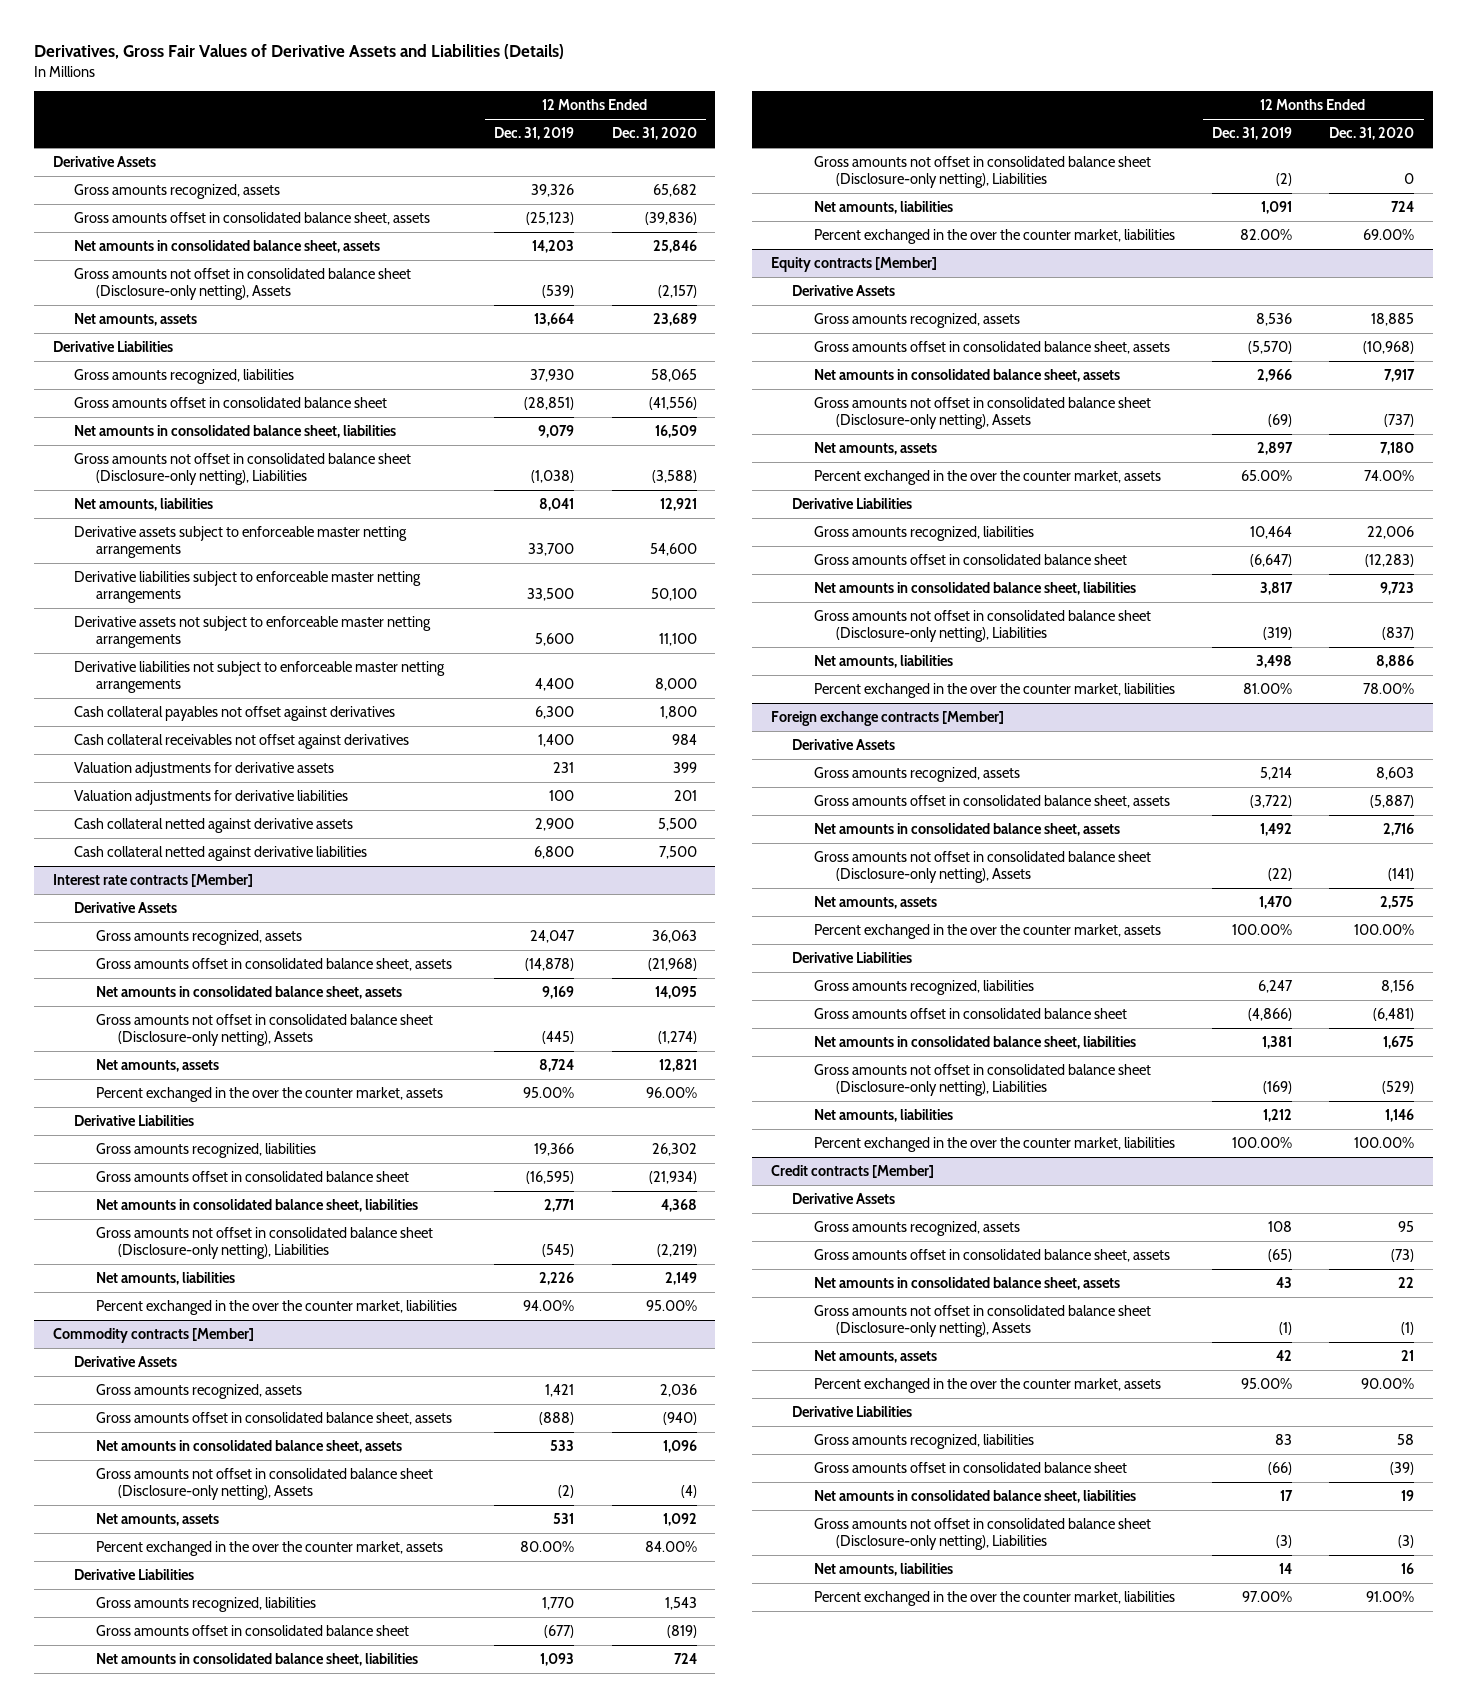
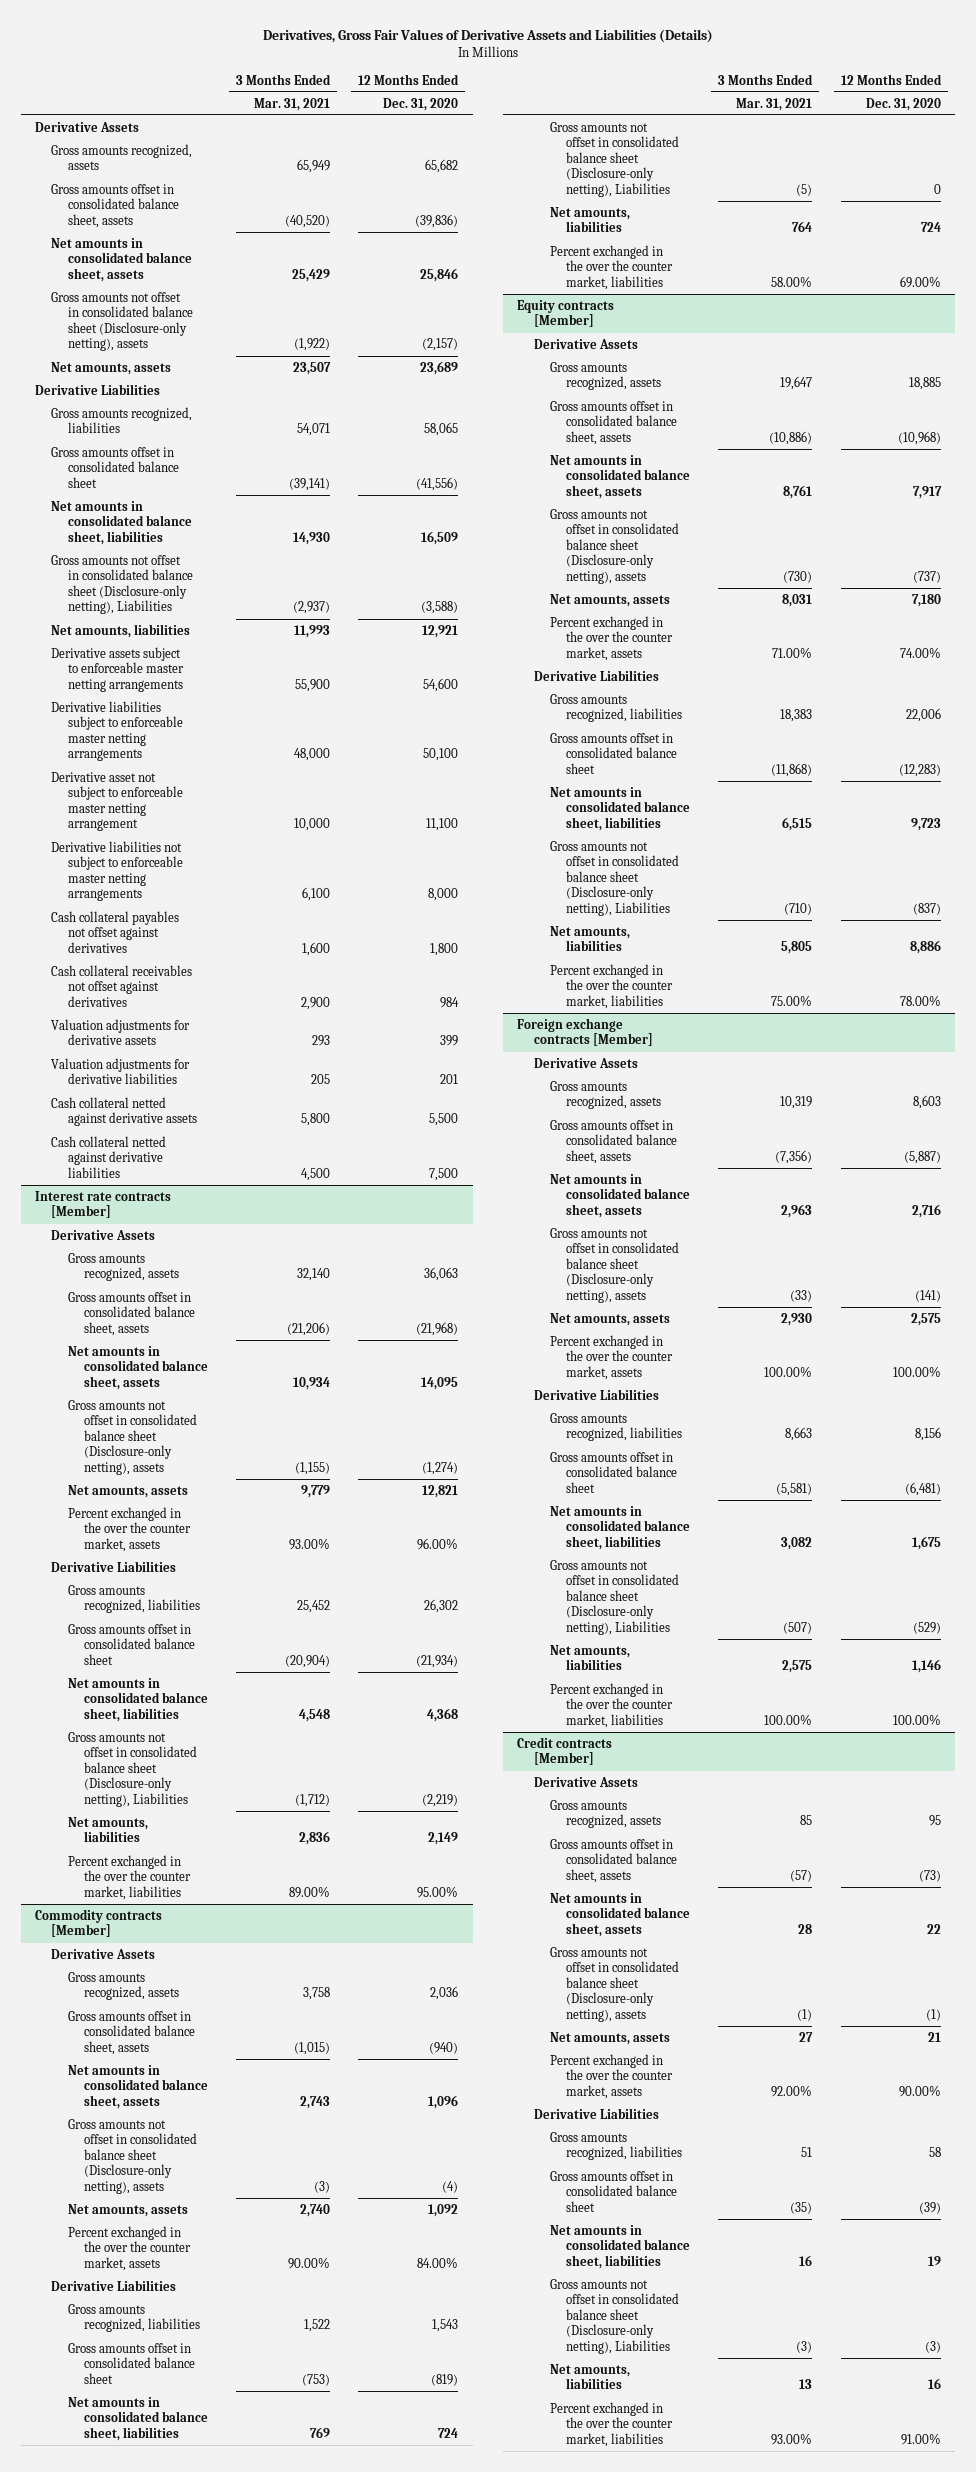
- | 12 Months Ended Dec. 31, 2019 | 12 Months Ended Dec. 31, 2020
+ | 3 Months Ended Mar. 31, 2021 | 12 Months Ended Dec. 31, 2020
- Gross amounts not offset in consolidated balance sheet (Disclosure-only netting), Assets | (539) | (2,157)
+ Gross amounts not offset in consolidated balance sheet (Disclosure-only netting), assets | (1,922) | (2,157)
- Derivative assets not subject to enforceable master netting arrangements | 5,600 | 11,100
+ Derivative asset not subject to enforceable master netting arrangement | 10,000 | 11,100
@ Interest rate contracts [Member]
- Gross amounts not offset in consolidated balance sheet (Disclosure-only netting), Assets | (445) | (1,274)
+ Gross amounts not offset in consolidated balance sheet (Disclosure-only netting), assets | (1,155) | (1,274)
@ Commodity contracts [Member]
- Gross amounts not offset in consolidated balance sheet (Disclosure-only netting), Assets | (2) | (4)
+ Gross amounts not offset in consolidated balance sheet (Disclosure-only netting), assets | (3) | (4)
@ Equity contracts [Member]
- Gross amounts not offset in consolidated balance sheet (Disclosure-only netting), Assets | (69) | (737)
+ Gross amounts not offset in consolidated balance sheet (Disclosure-only netting), assets | (730) | (737)
@ Foreign exchange contracts [Member]
- Gross amounts not offset in consolidated balance sheet (Disclosure-only netting), Assets | (22) | (141)
+ Gross amounts not offset in consolidated balance sheet (Disclosure-only netting), assets | (33) | (141)
@ Credit contracts [Member]
- Gross amounts not offset in consolidated balance sheet (Disclosure-only netting), Assets | (1) | (1)
+ Gross amounts not offset in consolidated balance sheet (Disclosure-only netting), assets | (1) | (1)

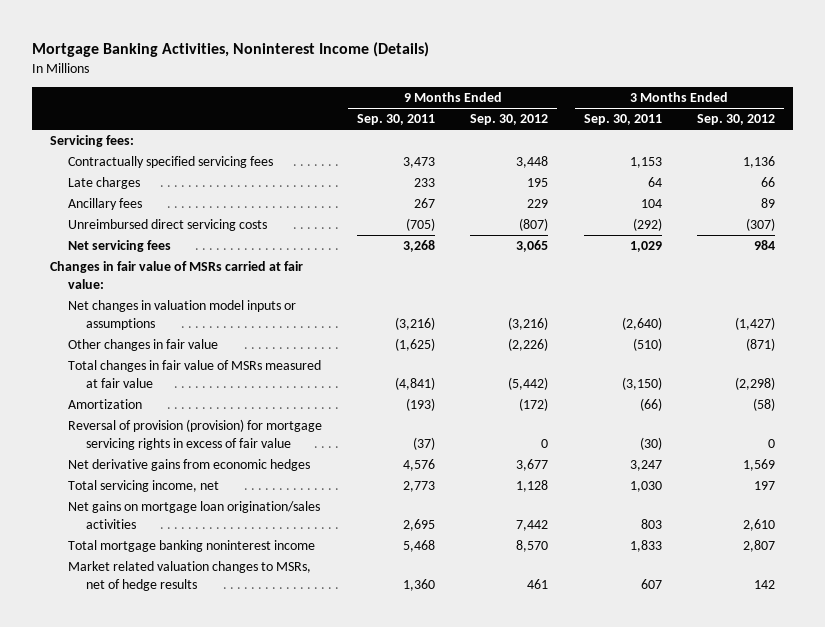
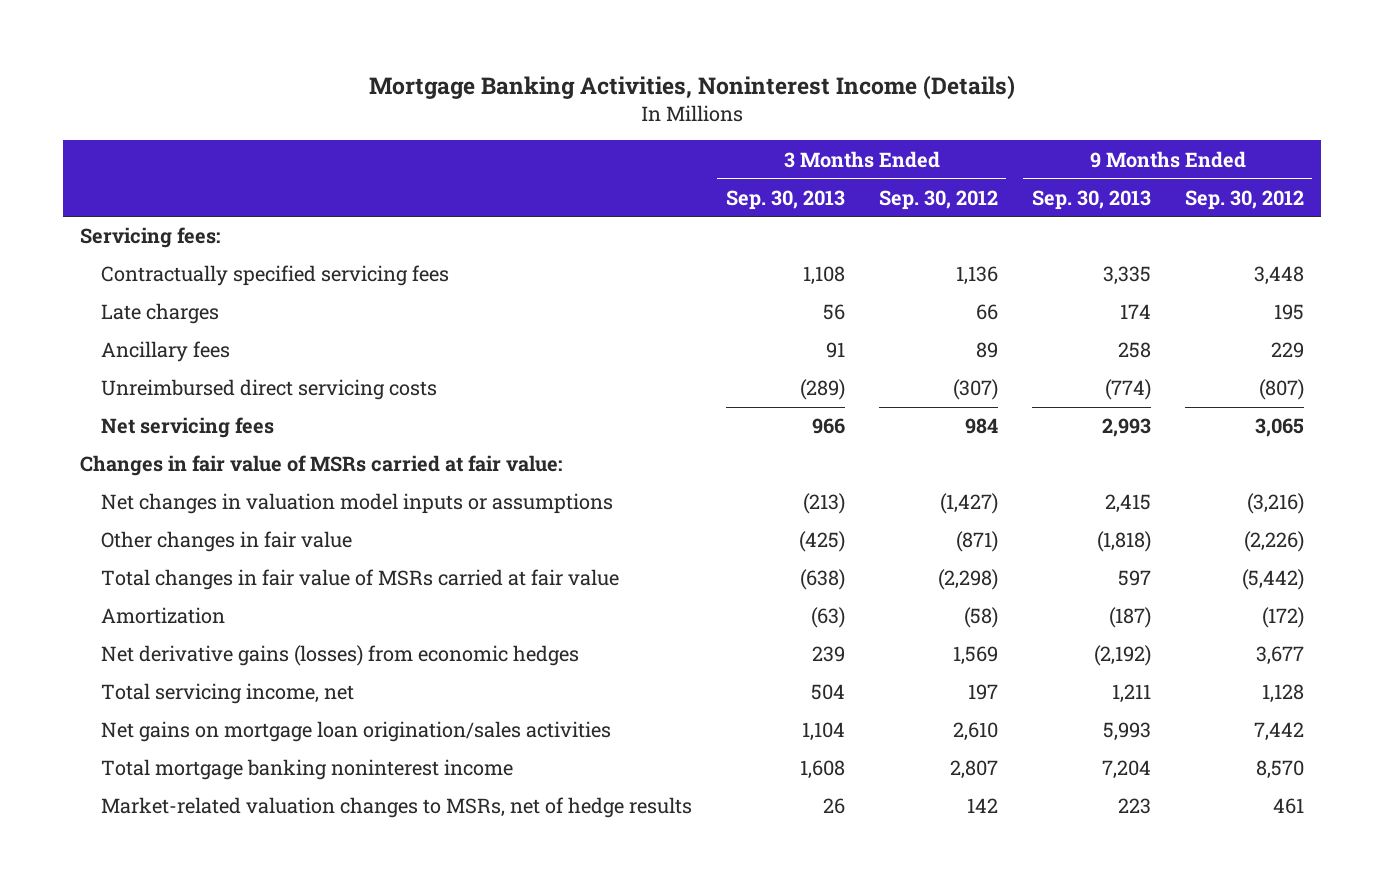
- | 9 Months Ended Sep. 30, 2011 | 9 Months Ended Sep. 30, 2012 | 3 Months Ended Sep. 30, 2011 | 3 Months Ended Sep. 30, 2012
+ | 3 Months Ended Sep. 30, 2013 | 3 Months Ended Sep. 30, 2012 | 9 Months Ended Sep. 30, 2013 | 9 Months Ended Sep. 30, 2012
- Total changes in fair value of MSRs measured at fair value | (4,841) | (5,442) | (3,150) | (2,298)
+ Total changes in fair value of MSRs carried at fair value | (638) | (2,298) | 597 | (5,442)
- Reversal of provision (provision) for mortgage servicing rights in excess of fair value | (37) | 0 | (30) | 0
- Net derivative gains from economic hedges | 4,576 | 3,677 | 3,247 | 1,569
+ Net derivative gains (losses) from economic hedges | 239 | 1,569 | (2,192) | 3,677
- Market related valuation changes to MSRs, net of hedge results | 1,360 | 461 | 607 | 142
+ Market-related valuation changes to MSRs, net of hedge results | 26 | 142 | 223 | 461

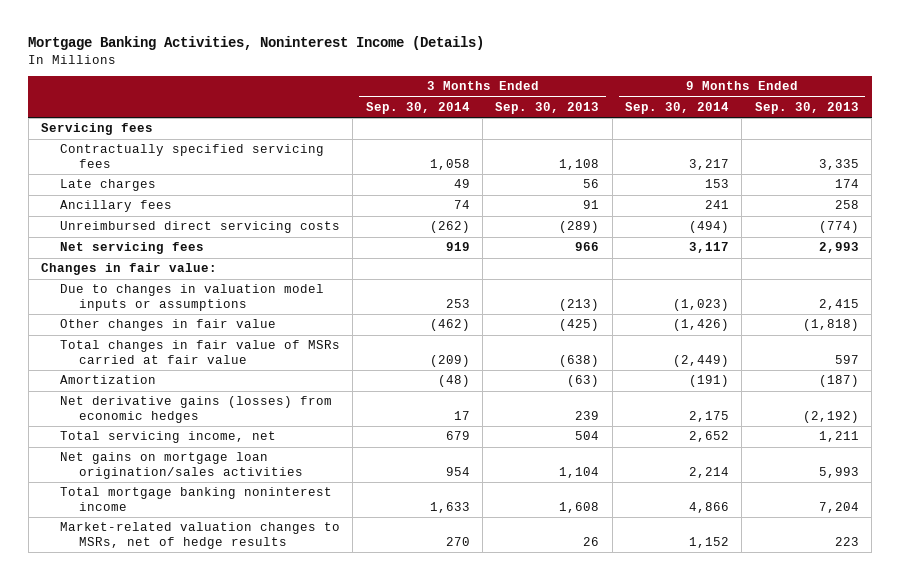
- | 3 Months Ended Sep. 30, 2013 | 3 Months Ended Sep. 30, 2012 | 9 Months Ended Sep. 30, 2013 | 9 Months Ended Sep. 30, 2012
+ | 3 Months Ended Sep. 30, 2014 | 3 Months Ended Sep. 30, 2013 | 9 Months Ended Sep. 30, 2014 | 9 Months Ended Sep. 30, 2013
- Servicing fees:
+ Servicing fees
- Changes in fair value of MSRs carried at fair value:
- Net changes in valuation model inputs or assumptions | (213) | (1,427) | 2,415 | (3,216)
+ Changes in fair value:
+ Due to changes in valuation model inputs or assumptions | 253 | (213) | (1,023) | 2,415

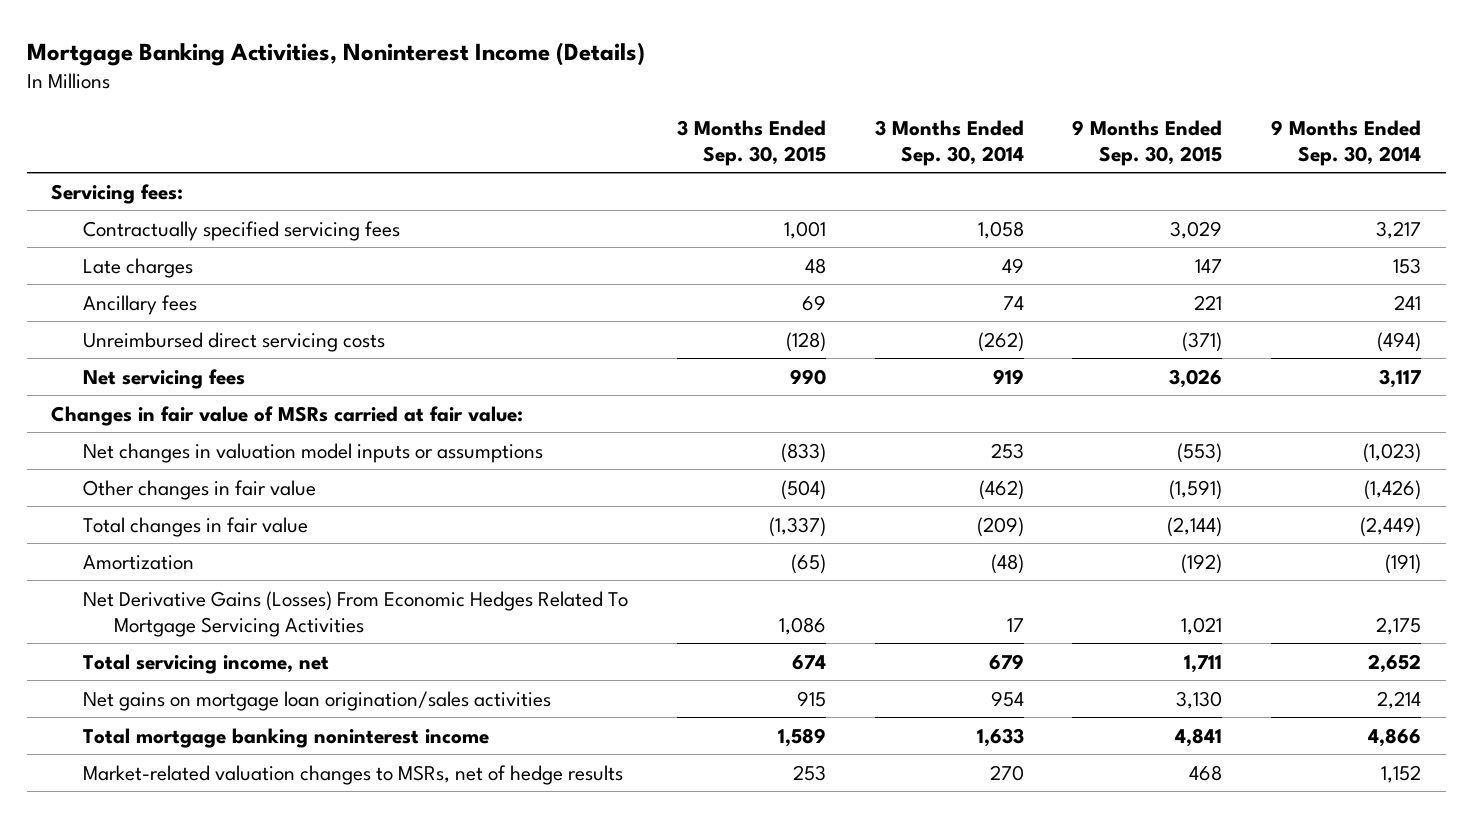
- | 3 Months Ended Sep. 30, 2014 | 3 Months Ended Sep. 30, 2013 | 9 Months Ended Sep. 30, 2014 | 9 Months Ended Sep. 30, 2013
+ | 3 Months Ended Sep. 30, 2015 | 3 Months Ended Sep. 30, 2014 | 9 Months Ended Sep. 30, 2015 | 9 Months Ended Sep. 30, 2014
- Servicing fees
+ Servicing fees:
- Changes in fair value:
- Due to changes in valuation model inputs or assumptions | 253 | (213) | (1,023) | 2,415
+ Changes in fair value of MSRs carried at fair value:
+ Net changes in valuation model inputs or assumptions | (833) | 253 | (553) | (1,023)
- Total changes in fair value of MSRs carried at fair value | (209) | (638) | (2,449) | 597
+ Total changes in fair value | (1,337) | (209) | (2,144) | (2,449)
- Net derivative gains (losses) from economic hedges | 17 | 239 | 2,175 | (2,192)
+ Net Derivative Gains (Losses) From Economic Hedges Related To Mortgage Servicing Activities | 1,086 | 17 | 1,021 | 2,175

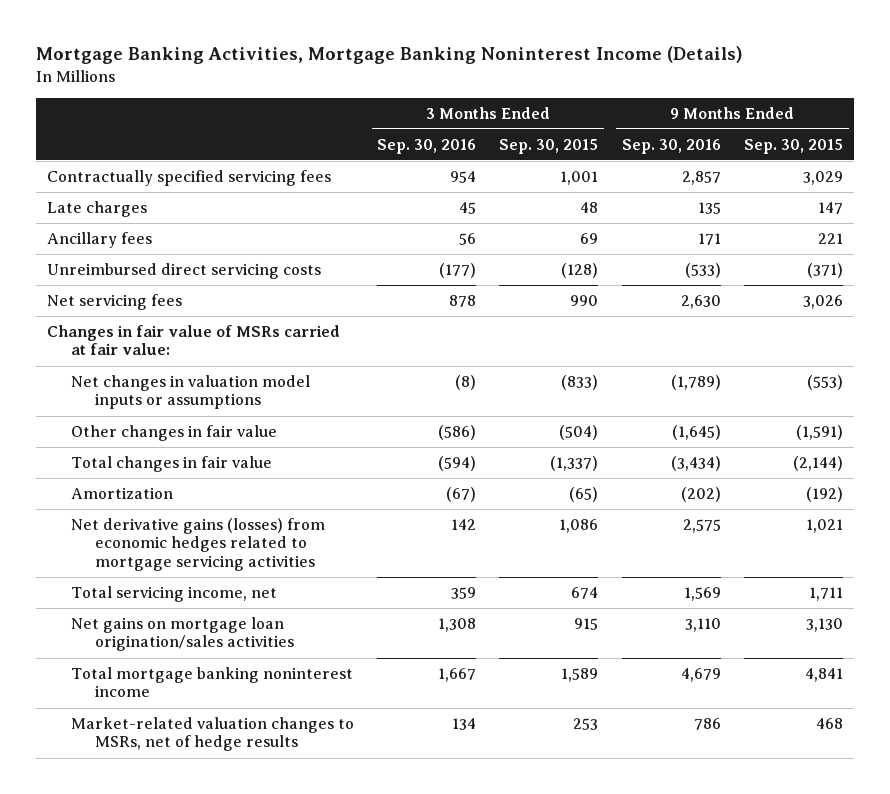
- Mortgage Banking Activities, Noninterest Income (Details)
+ Mortgage Banking Activities, Mortgage Banking Noninterest Income (Details)
- | 3 Months Ended Sep. 30, 2015 | 3 Months Ended Sep. 30, 2014 | 9 Months Ended Sep. 30, 2015 | 9 Months Ended Sep. 30, 2014
+ | 3 Months Ended Sep. 30, 2016 | 3 Months Ended Sep. 30, 2015 | 9 Months Ended Sep. 30, 2016 | 9 Months Ended Sep. 30, 2015
- Servicing fees:
- Net Derivative Gains (Losses) From Economic Hedges Related To Mortgage Servicing Activities | 1,086 | 17 | 1,021 | 2,175
+ Net derivative gains (losses) from economic hedges related to mortgage servicing activities | 142 | 1,086 | 2,575 | 1,021

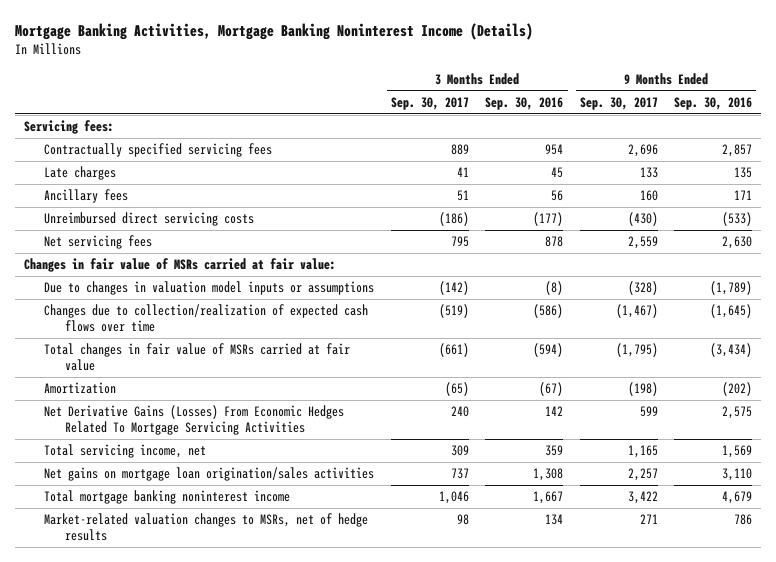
- | 3 Months Ended Sep. 30, 2016 | 3 Months Ended Sep. 30, 2015 | 9 Months Ended Sep. 30, 2016 | 9 Months Ended Sep. 30, 2015
+ | 3 Months Ended Sep. 30, 2017 | 3 Months Ended Sep. 30, 2016 | 9 Months Ended Sep. 30, 2017 | 9 Months Ended Sep. 30, 2016
+ Servicing fees:
- Net changes in valuation model inputs or assumptions | (8) | (833) | (1,789) | (553)
- Other changes in fair value | (586) | (504) | (1,645) | (1,591)
- Total changes in fair value | (594) | (1,337) | (3,434) | (2,144)
+ Due to changes in valuation model inputs or assumptions | (142) | (8) | (328) | (1,789)
+ Changes due to collection/realization of expected cash flows over time | (519) | (586) | (1,467) | (1,645)
+ Total changes in fair value of MSRs carried at fair value | (661) | (594) | (1,795) | (3,434)
- Net derivative gains (losses) from economic hedges related to mortgage servicing activities | 142 | 1,086 | 2,575 | 1,021
+ Net Derivative Gains (Losses) From Economic Hedges Related To Mortgage Servicing Activities | 240 | 142 | 599 | 2,575

